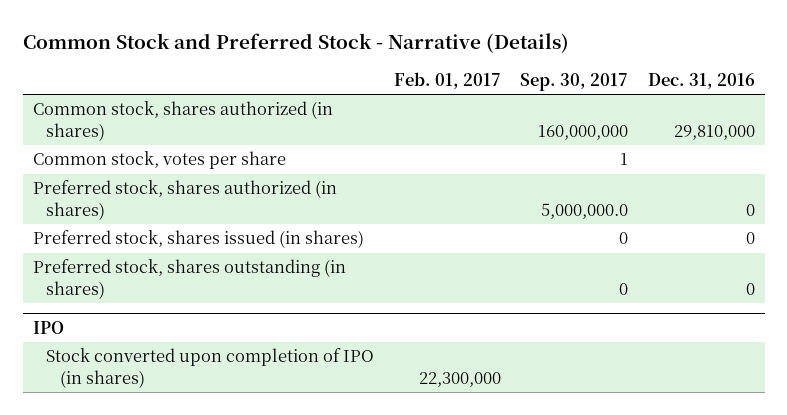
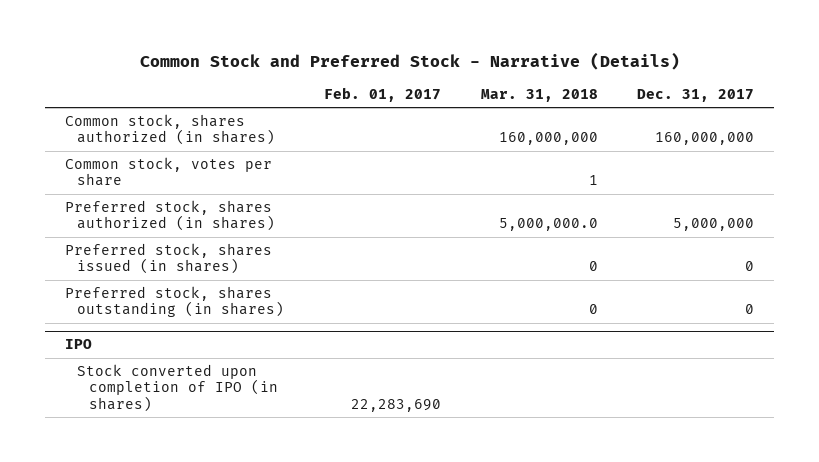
- | Feb. 01, 2017 | Sep. 30, 2017 | Dec. 31, 2016
+ | Feb. 01, 2017 | Mar. 31, 2018 | Dec. 31, 2017
@ IPO
- Stock converted upon completion of IPO (in shares) | 22,300,000 | |
+ Stock converted upon completion of IPO (in shares) | 22,283,690 | |

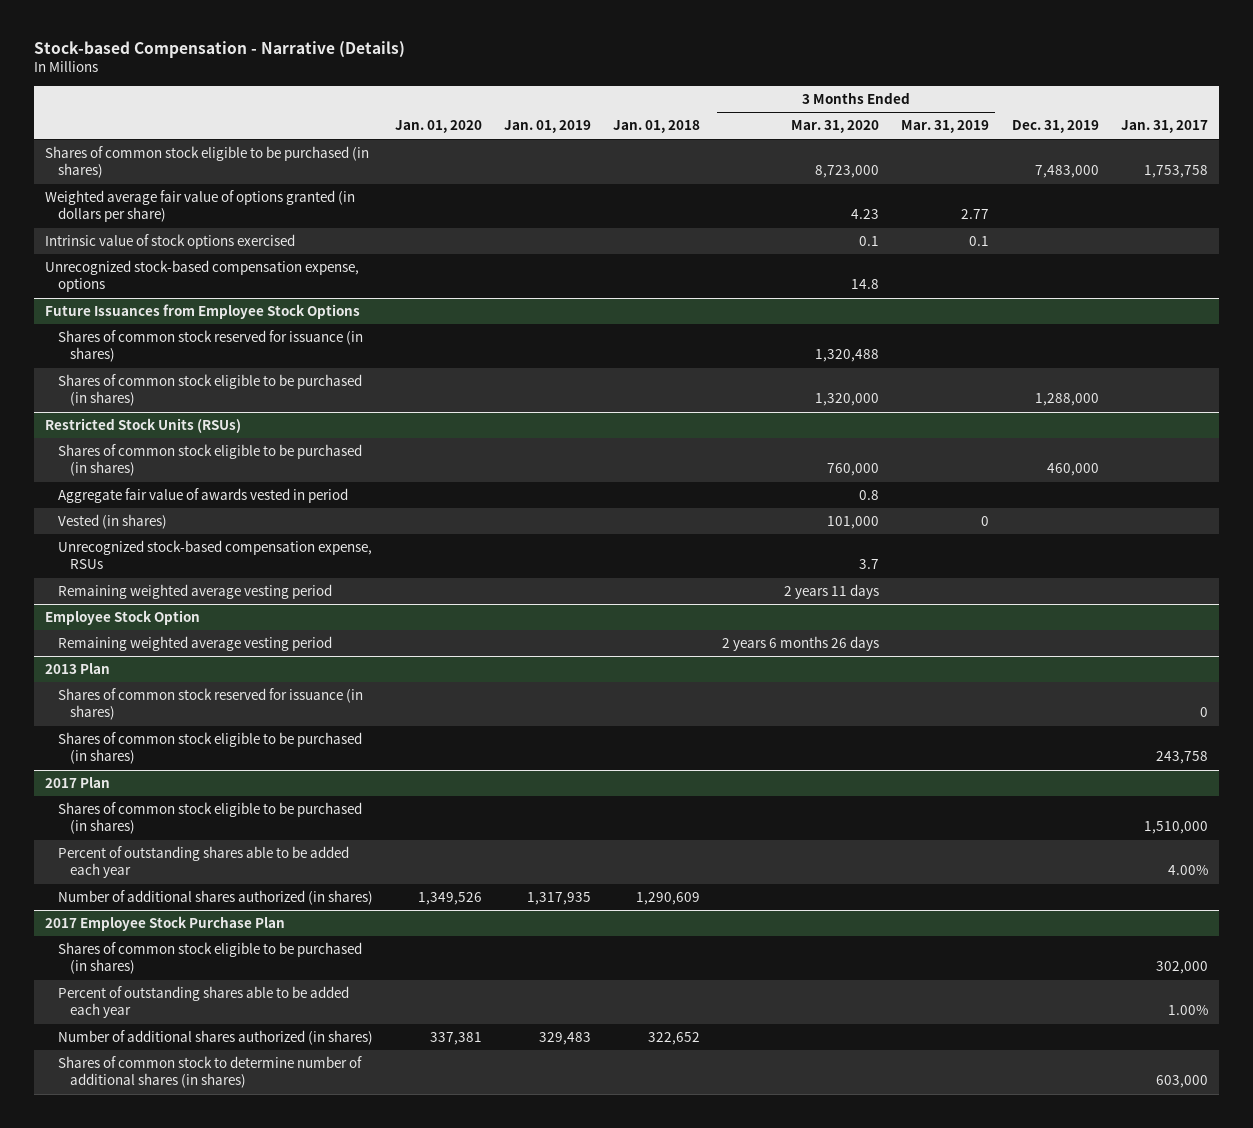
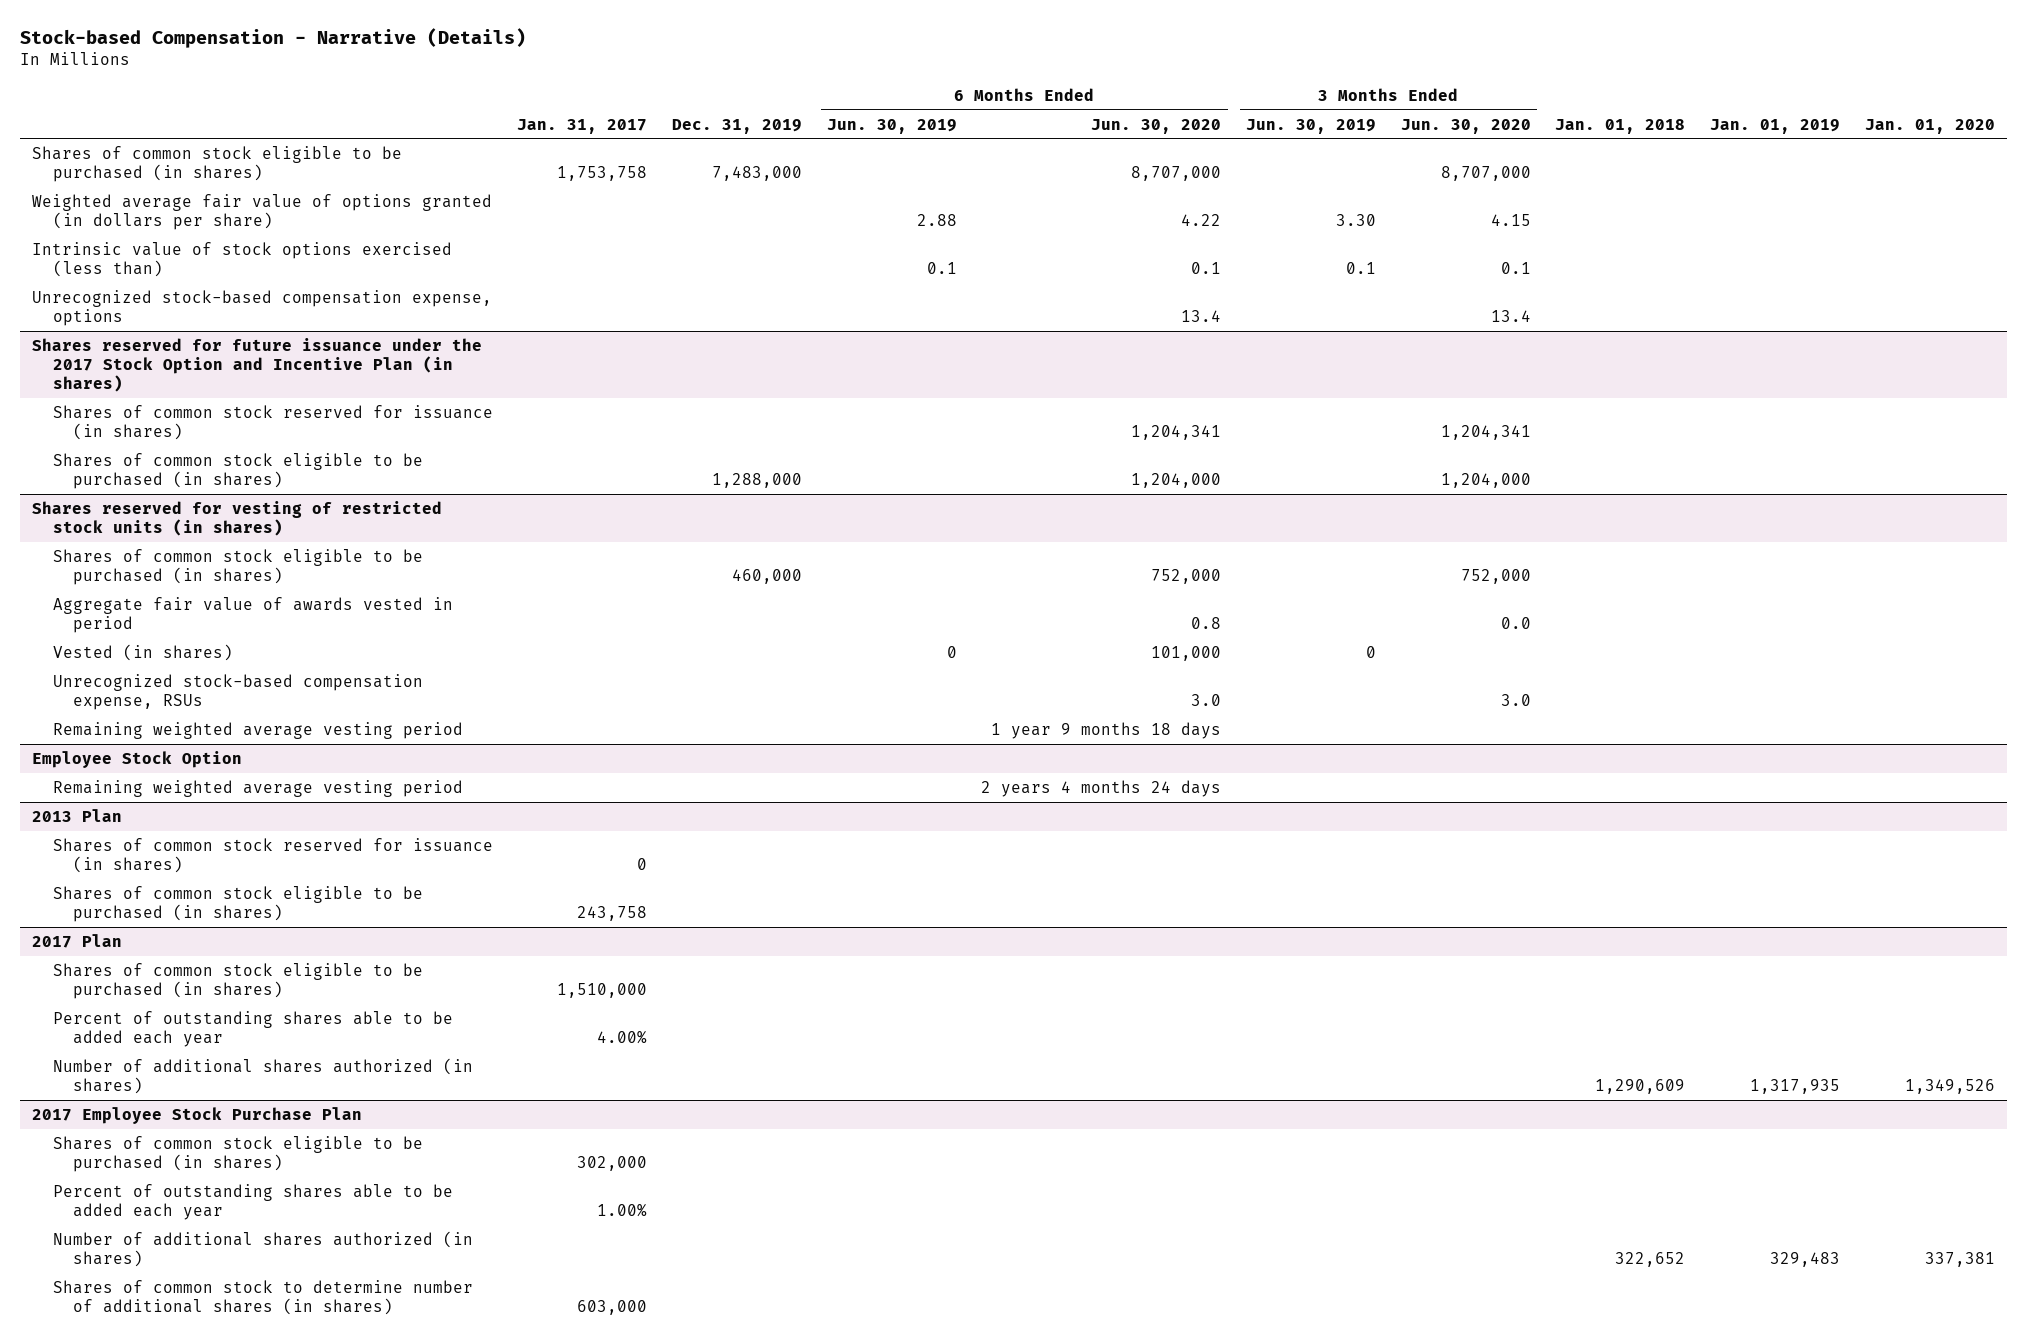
- | Jan. 01, 2020 | Jan. 01, 2019 | Jan. 01, 2018 | 3 Months Ended Mar. 31, 2020 | 3 Months Ended Mar. 31, 2019 | Dec. 31, 2019 | Jan. 31, 2017
+ | Jan. 31, 2017 | Dec. 31, 2019 | 6 Months Ended Jun. 30, 2019 | 6 Months Ended Jun. 30, 2020 | 3 Months Ended Jun. 30, 2019 | 3 Months Ended Jun. 30, 2020 | Jan. 01, 2018 | Jan. 01, 2019 | Jan. 01, 2020
- Intrinsic value of stock options exercised | | | | 0.1 | 0.1 | |
+ Intrinsic value of stock options exercised (less than) | | | 0.1 | 0.1 | 0.1 | 0.1 | | |
- Future Issuances from Employee Stock Options
+ Shares reserved for future issuance under the 2017 Stock Option and Incentive Plan (in shares)
- Restricted Stock Units (RSUs)
+ Shares reserved for vesting of restricted stock units (in shares)

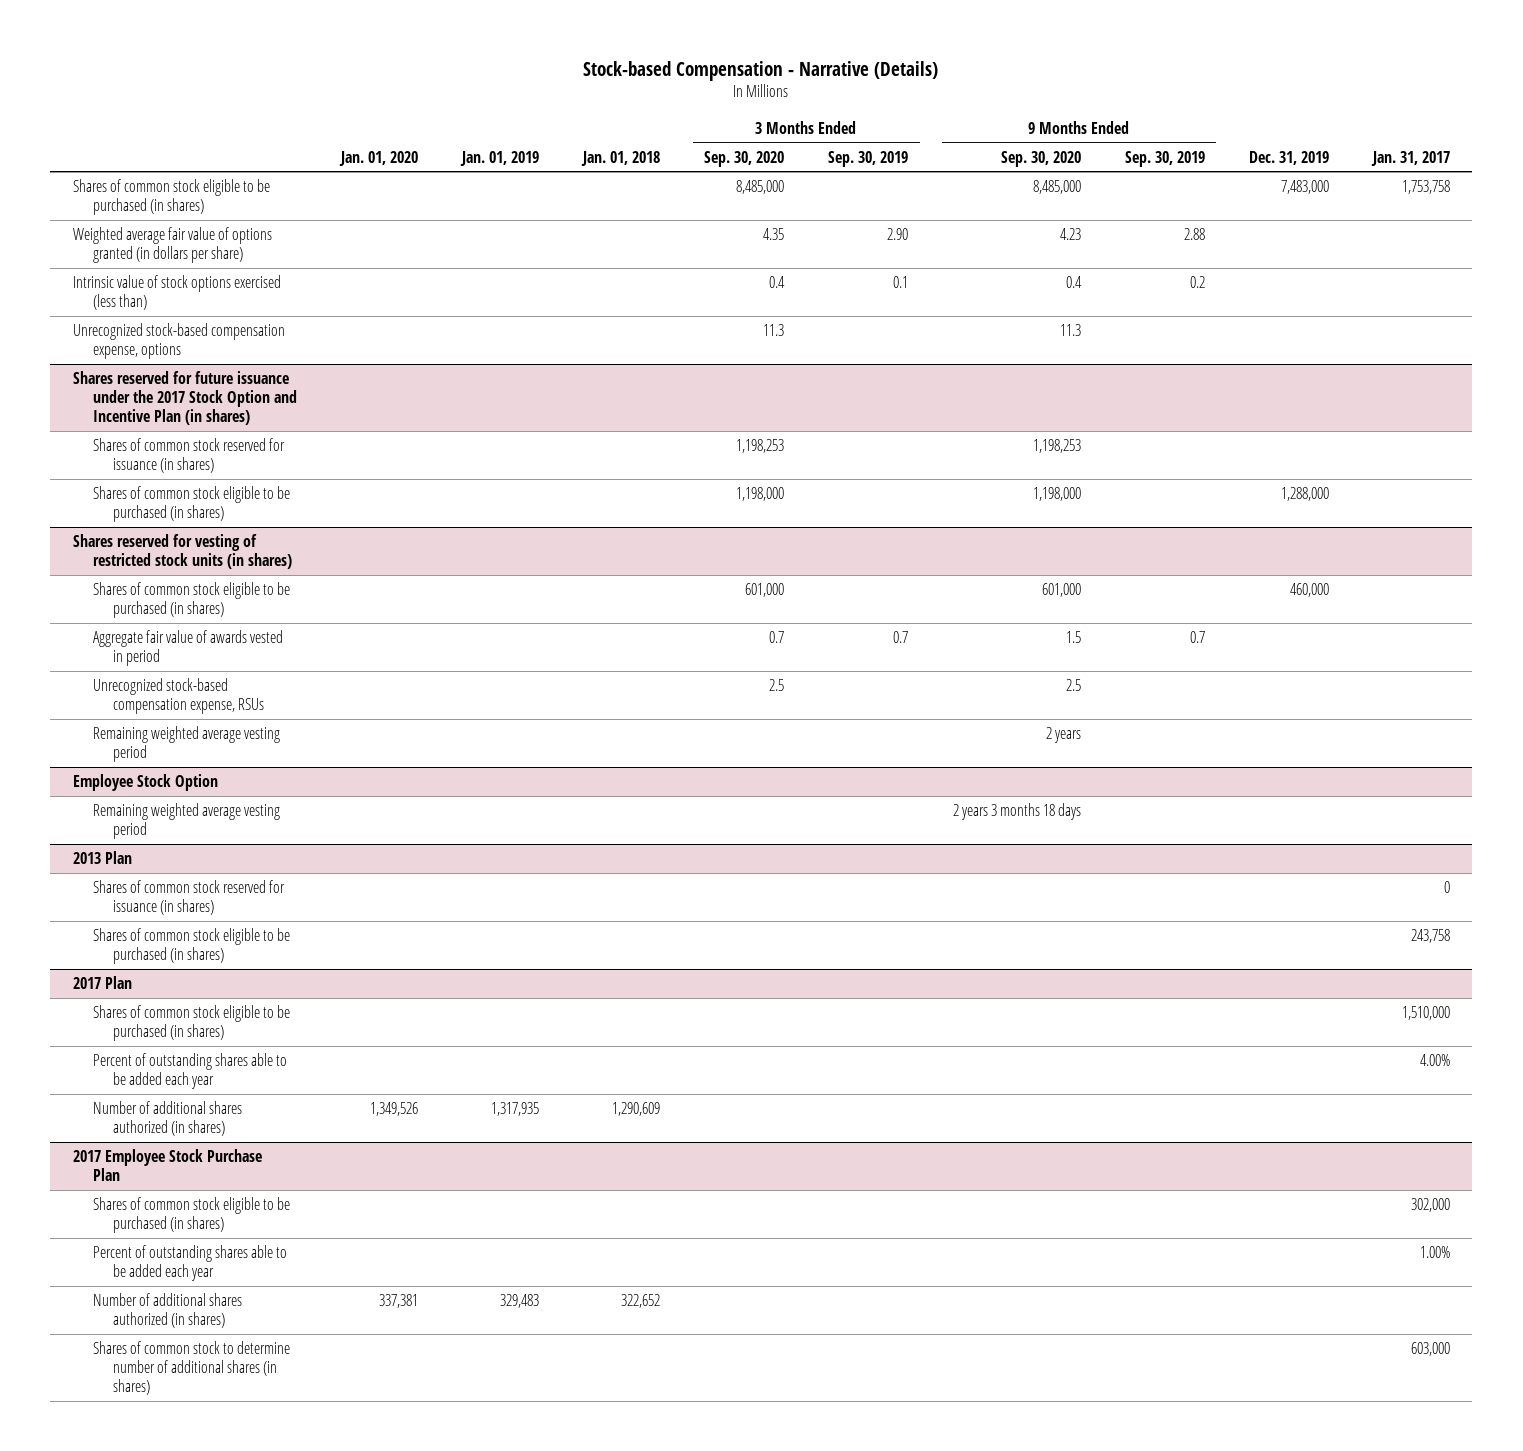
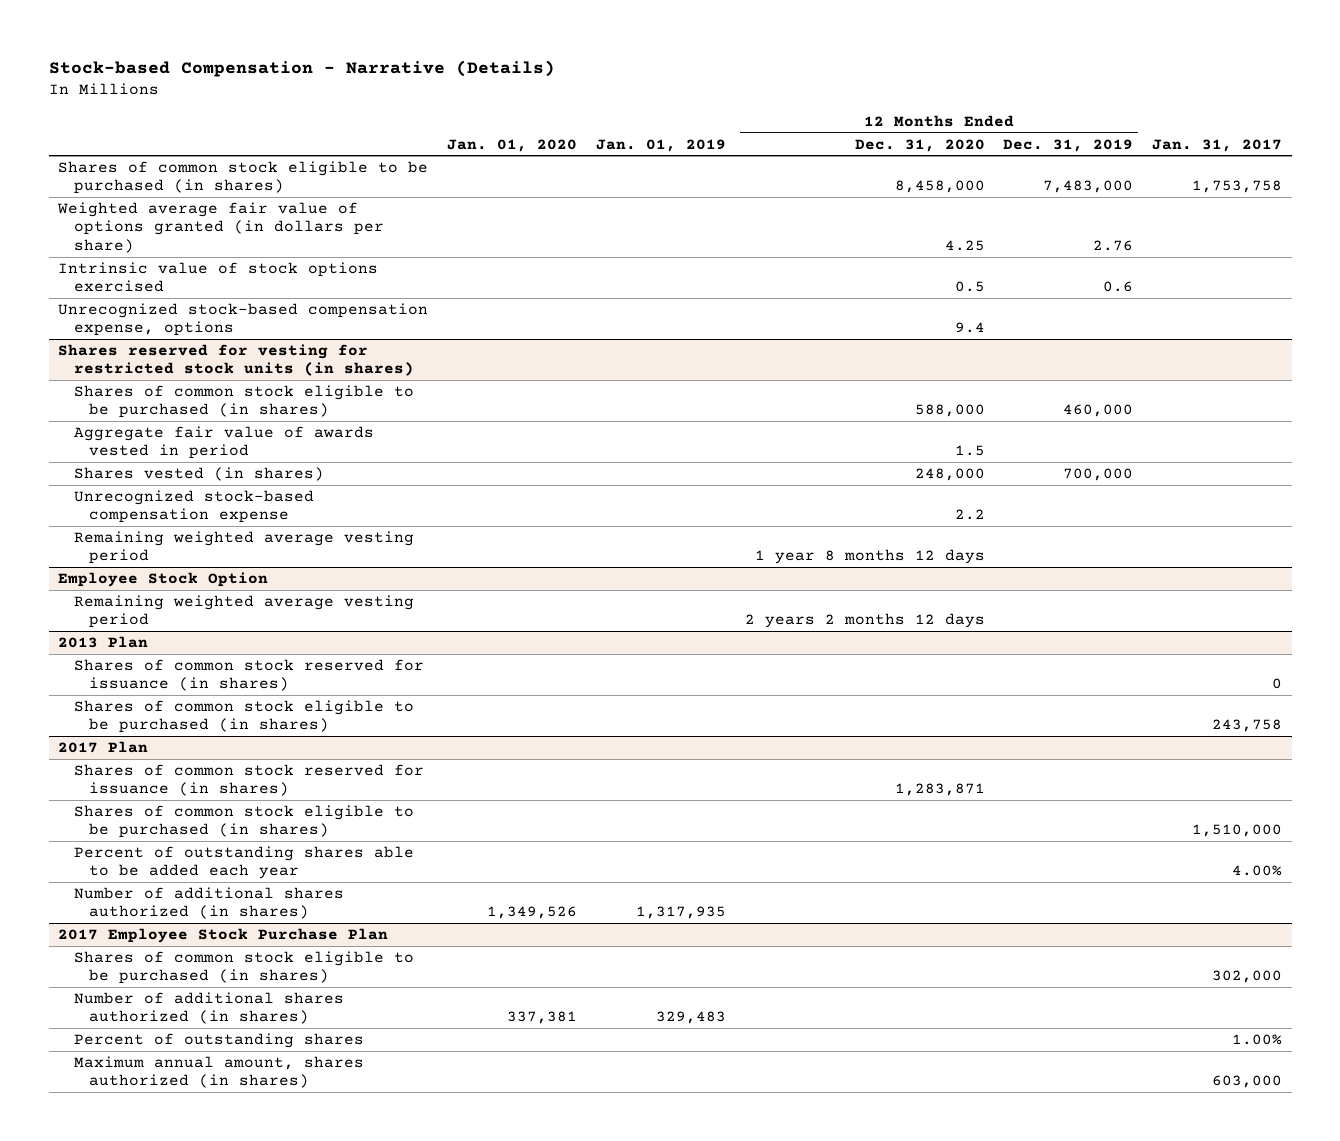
- | Jan. 01, 2020 | Jan. 01, 2019 | Jan. 01, 2018 | 3 Months Ended Sep. 30, 2020 | 3 Months Ended Sep. 30, 2019 | 9 Months Ended Sep. 30, 2020 | 9 Months Ended Sep. 30, 2019 | Dec. 31, 2019 | Jan. 31, 2017
+ | Jan. 01, 2020 | Jan. 01, 2019 | 12 Months Ended Dec. 31, 2020 | 12 Months Ended Dec. 31, 2019 | Jan. 31, 2017
- Intrinsic value of stock options exercised (less than) | | | | 0.4 | 0.1 | 0.4 | 0.2 | |
+ Intrinsic value of stock options exercised | | | 0.5 | 0.6 |
- Shares reserved for future issuance under the 2017 Stock Option and Incentive Plan (in shares)
- Shares of common stock reserved for issuance (in shares) | | | | 1,198,253 | | 1,198,253 | | |
- Shares of common stock eligible to be purchased (in shares) | | | | 1,198,000 | | 1,198,000 | | 1,288,000 |
- Shares reserved for vesting of restricted stock units (in shares)
+ Shares reserved for vesting for restricted stock units (in shares)
- Unrecognized stock-based compensation expense, RSUs | | | | 2.5 | | 2.5 | | |
+ Shares vested (in shares) | | | 248,000 | 700,000 |
+ Unrecognized stock-based compensation expense | | | 2.2 | |
@ 2017 Plan
+ Shares of common stock reserved for issuance (in shares) | | | 1,283,871 | |
@ 2017 Employee Stock Purchase Plan
- Percent of outstanding shares able to be added each year | | | | | | | | | 1.00%
- Shares of common stock to determine number of additional shares (in shares) | | | | | | | | | 603,000
+ Percent of outstanding shares | | | | | 1.00%
+ Maximum annual amount, shares authorized (in shares) | | | | | 603,000

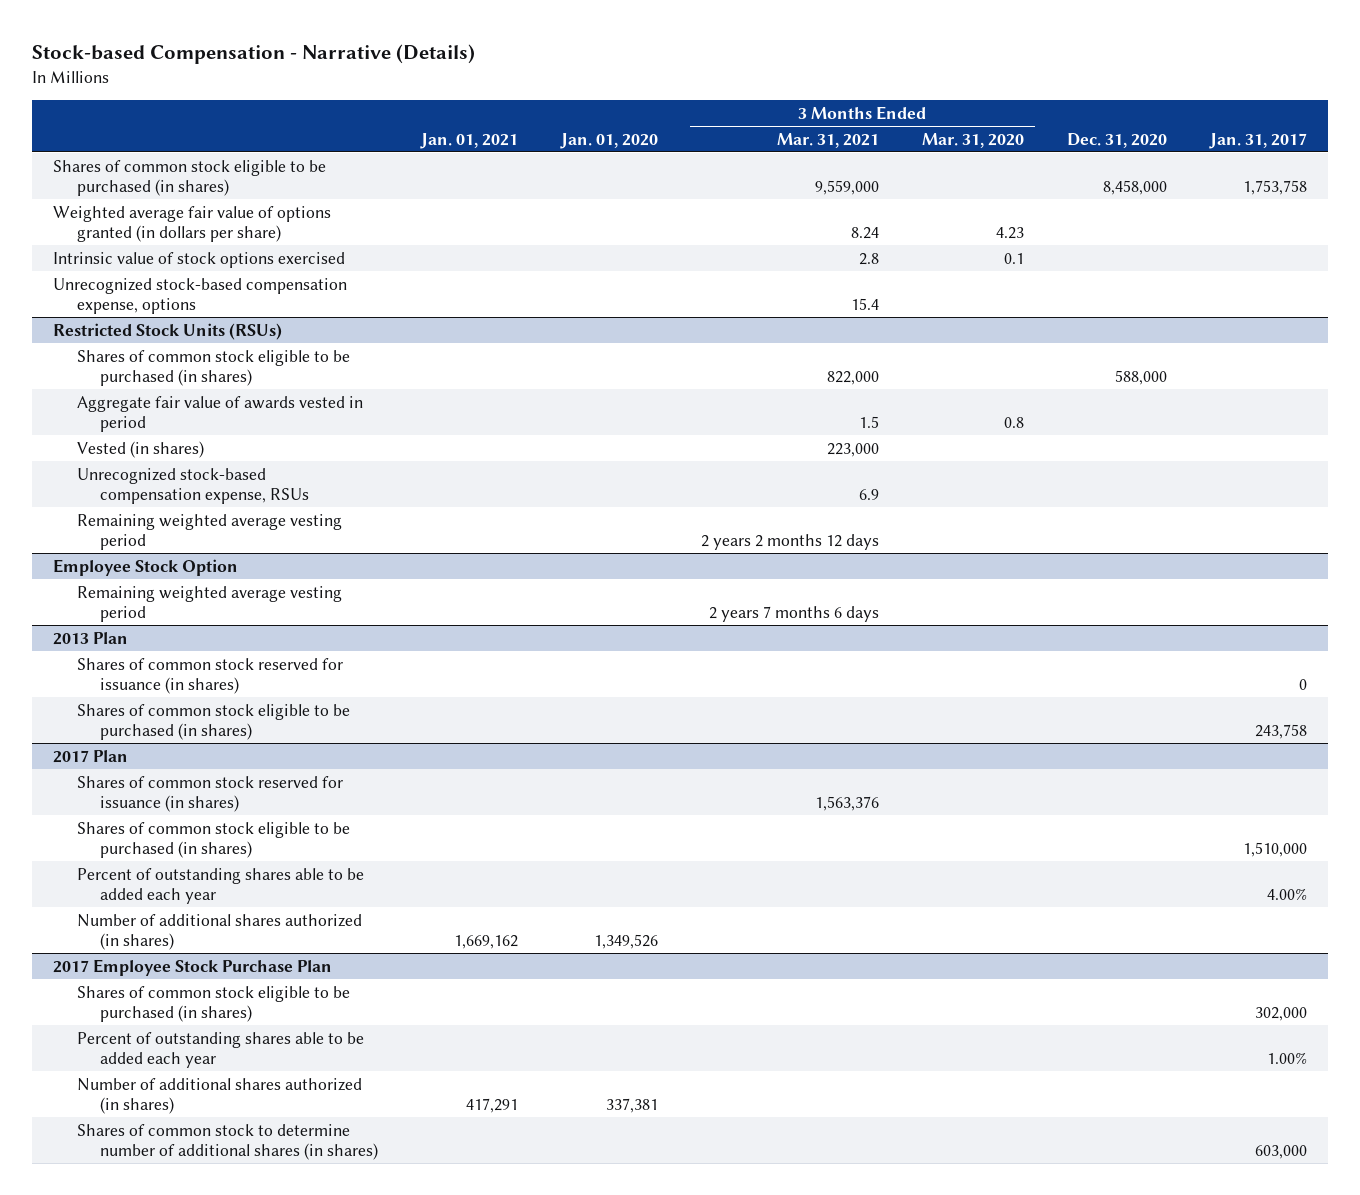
- | Jan. 01, 2020 | Jan. 01, 2019 | 12 Months Ended Dec. 31, 2020 | 12 Months Ended Dec. 31, 2019 | Jan. 31, 2017
+ | Jan. 01, 2021 | Jan. 01, 2020 | 3 Months Ended Mar. 31, 2021 | 3 Months Ended Mar. 31, 2020 | Dec. 31, 2020 | Jan. 31, 2017
- Shares reserved for vesting for restricted stock units (in shares)
+ Restricted Stock Units (RSUs)
- Shares vested (in shares) | | | 248,000 | 700,000 |
- Unrecognized stock-based compensation expense | | | 2.2 | |
+ Vested (in shares) | | | 223,000 | | |
+ Unrecognized stock-based compensation expense, RSUs | | | 6.9 | | |
@ 2017 Employee Stock Purchase Plan
+ Percent of outstanding shares able to be added each year | | | | | | 1.00%
- Percent of outstanding shares | | | | | 1.00%
- Maximum annual amount, shares authorized (in shares) | | | | | 603,000
+ Shares of common stock to determine number of additional shares (in shares) | | | | | | 603,000

